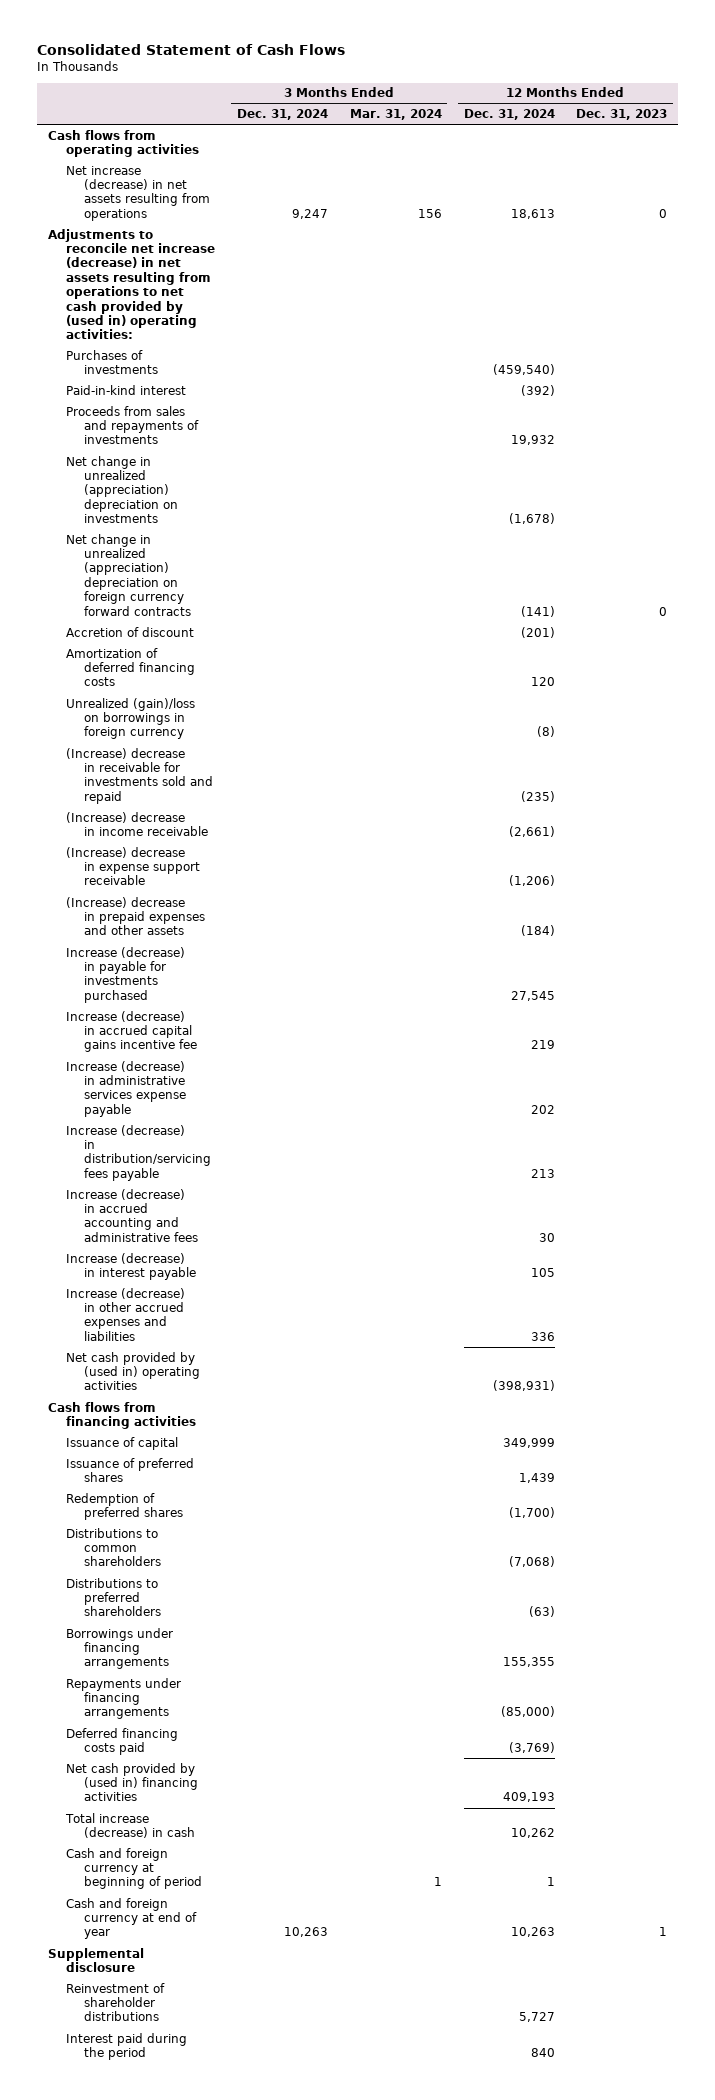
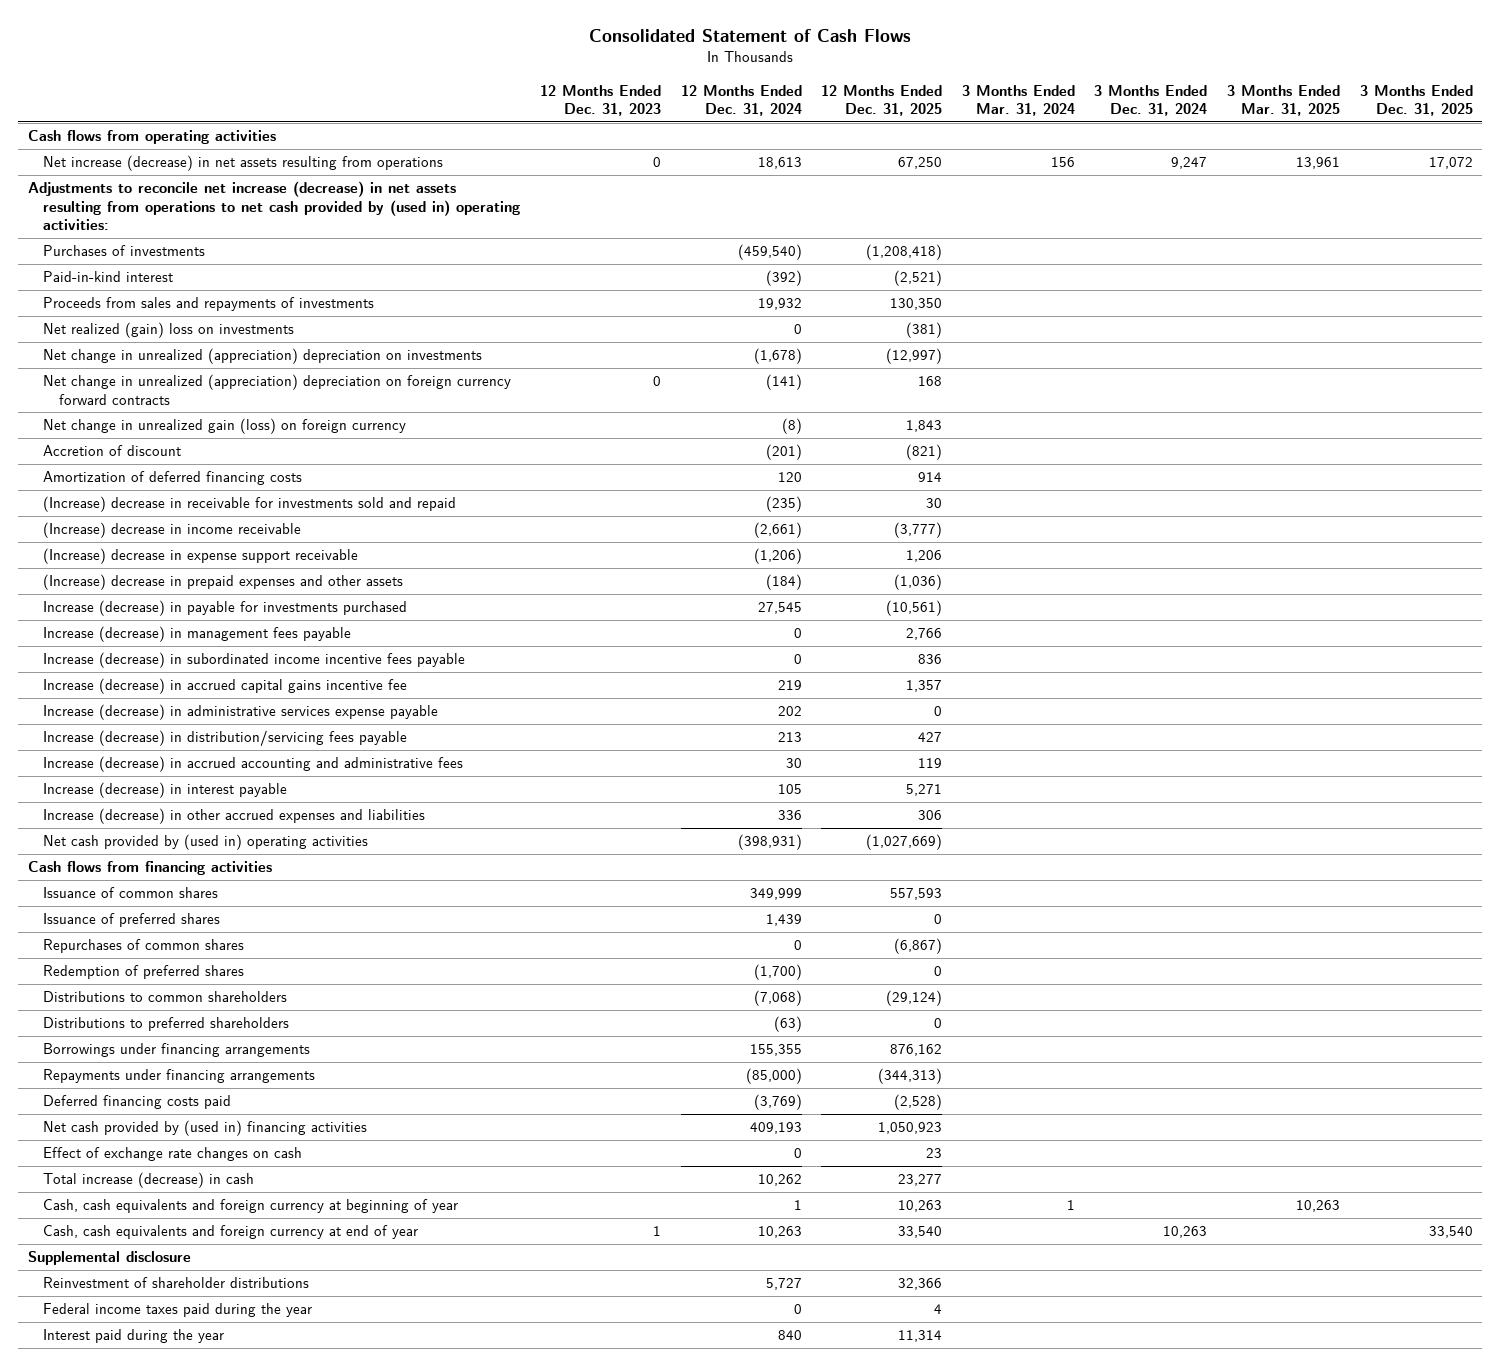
- | 3 Months Ended Dec. 31, 2024 | 3 Months Ended Mar. 31, 2024 | 12 Months Ended Dec. 31, 2024 | 12 Months Ended Dec. 31, 2023
+ | 12 Months Ended Dec. 31, 2023 | 12 Months Ended Dec. 31, 2024 | 12 Months Ended Dec. 31, 2025 | 3 Months Ended Mar. 31, 2024 | 3 Months Ended Dec. 31, 2024 | 3 Months Ended Mar. 31, 2025 | 3 Months Ended Dec. 31, 2025
+ Net realized (gain) loss on investments | | 0 | (381) | | | |
+ Net change in unrealized gain (loss) on foreign currency | | (8) | 1,843 | | | |
- Unrealized (gain)/loss on borrowings in foreign currency | | | (8) |
+ Increase (decrease) in management fees payable | | 0 | 2,766 | | | |
+ Increase (decrease) in subordinated income incentive fees payable | | 0 | 836 | | | |
- Issuance of capital | | | 349,999 |
+ Issuance of common shares | | 349,999 | 557,593 | | | |
+ Repurchases of common shares | | 0 | (6,867) | | | |
+ Effect of exchange rate changes on cash | | 0 | 23 | | | |
- Cash and foreign currency at beginning of period | | 1 | 1 |
- Cash and foreign currency at end of year | 10,263 | | 10,263 | 1
+ Cash, cash equivalents and foreign currency at beginning of year | | 1 | 10,263 | 1 | | 10,263 |
+ Cash, cash equivalents and foreign currency at end of year | 1 | 10,263 | 33,540 | | 10,263 | | 33,540
- Interest paid during the period | | | 840 |
+ Federal income taxes paid during the year | | 0 | 4 | | | |
+ Interest paid during the year | | 840 | 11,314 | | | |

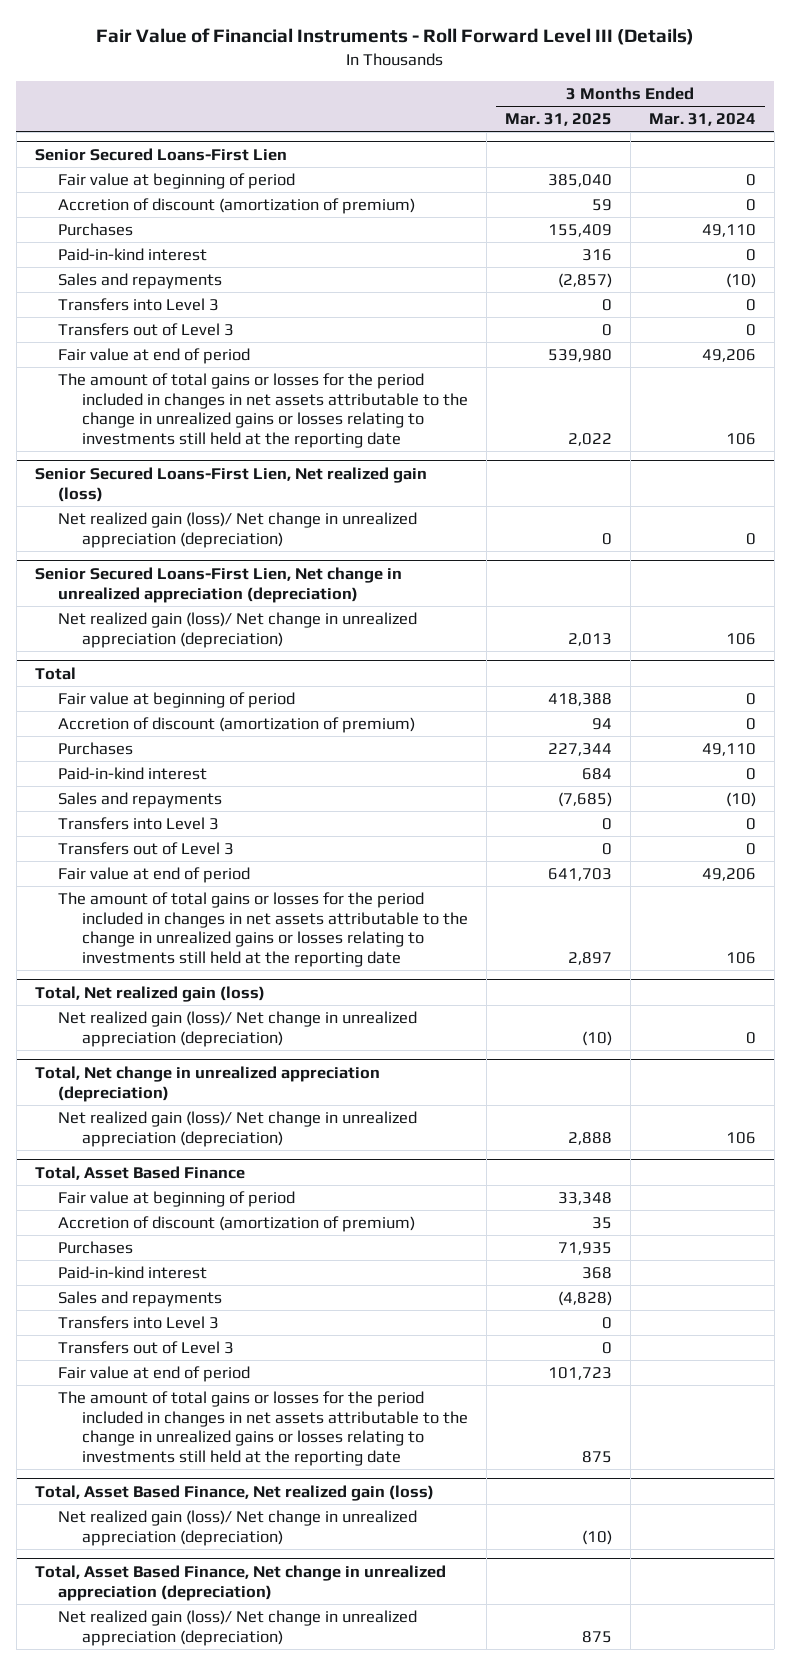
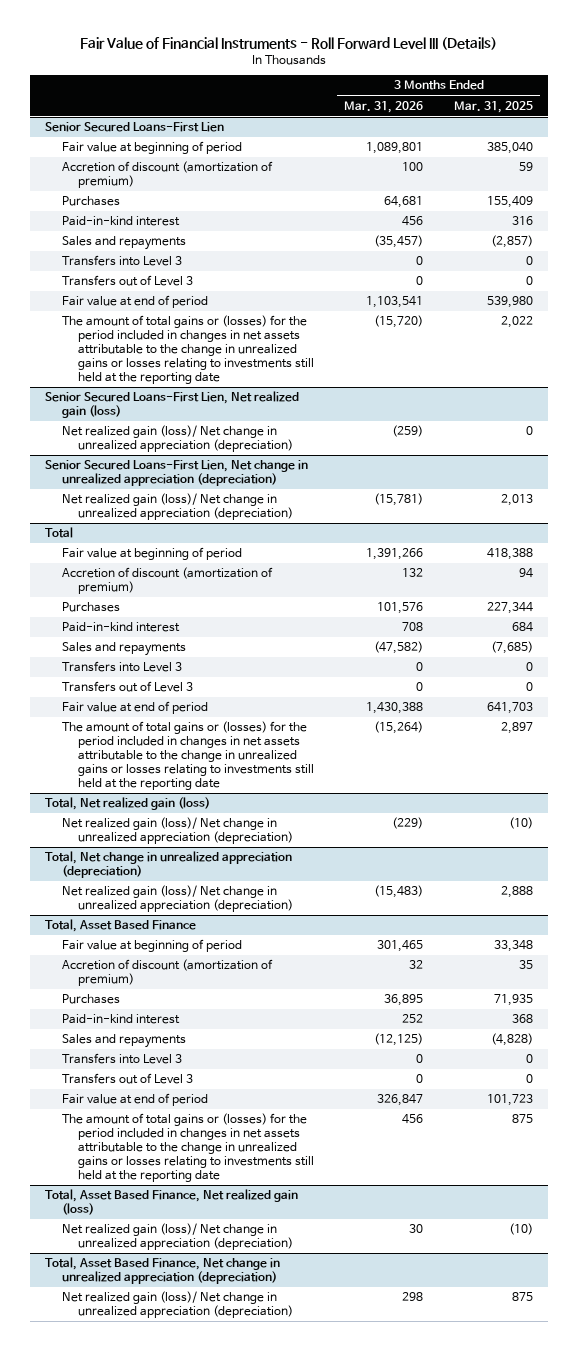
- | 3 Months Ended Mar. 31, 2025 | 3 Months Ended Mar. 31, 2024
+ | 3 Months Ended Mar. 31, 2026 | 3 Months Ended Mar. 31, 2025
@ Senior Secured Loans-First Lien
- The amount of total gains or losses for the period included in changes in net assets attributable to the change in unrealized gains or losses relating to investments still held at the reporting date | 2,022 | 106
+ The amount of total gains or (losses) for the period included in changes in net assets attributable to the change in unrealized gains or losses relating to investments still held at the reporting date | (15,720) | 2,022
@ Total
- The amount of total gains or losses for the period included in changes in net assets attributable to the change in unrealized gains or losses relating to investments still held at the reporting date | 2,897 | 106
+ The amount of total gains or (losses) for the period included in changes in net assets attributable to the change in unrealized gains or losses relating to investments still held at the reporting date | (15,264) | 2,897
@ Total, Asset Based Finance
- The amount of total gains or losses for the period included in changes in net assets attributable to the change in unrealized gains or losses relating to investments still held at the reporting date | 875 |
+ The amount of total gains or (losses) for the period included in changes in net assets attributable to the change in unrealized gains or losses relating to investments still held at the reporting date | 456 | 875

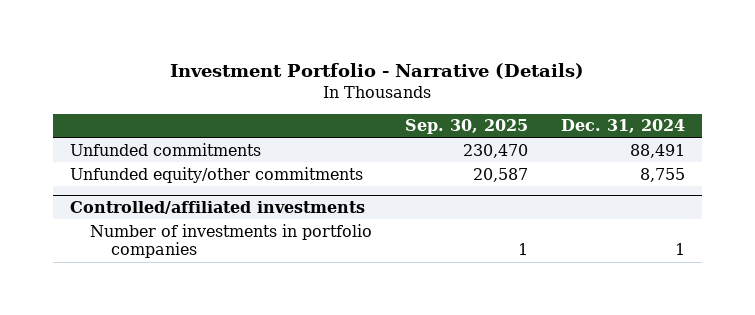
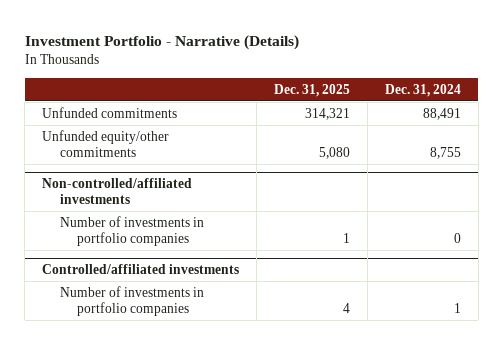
- | Sep. 30, 2025 | Dec. 31, 2024
+ | Dec. 31, 2025 | Dec. 31, 2024
+ Non-controlled/affiliated investments
+ Number of investments in portfolio companies | 1 | 0

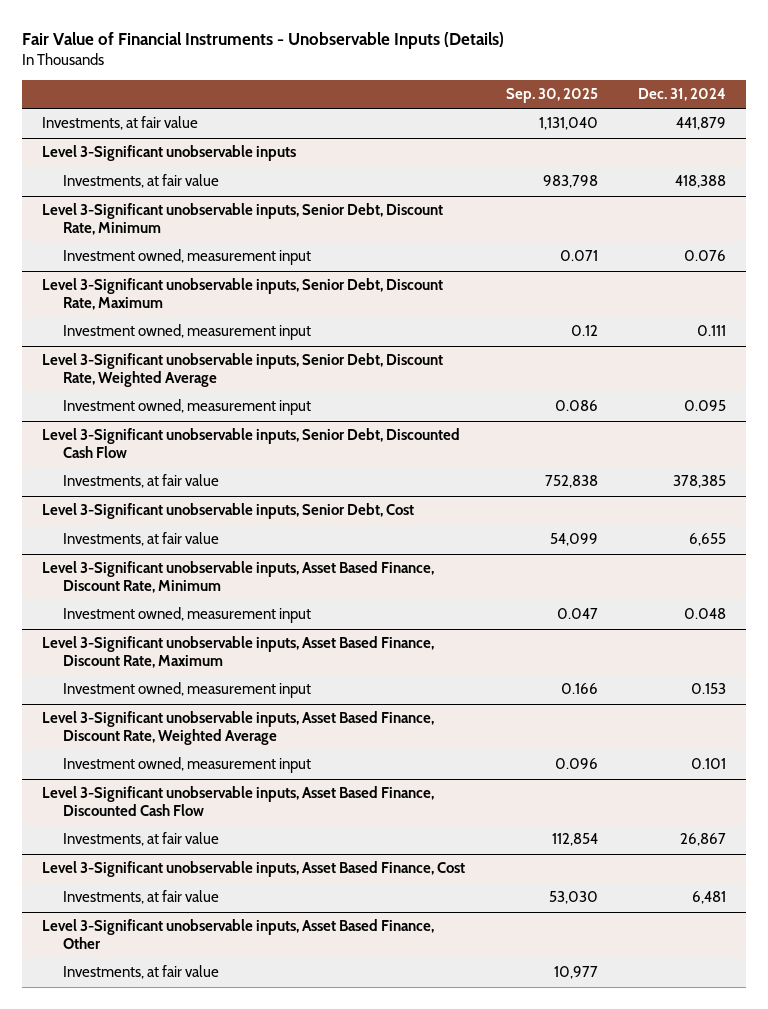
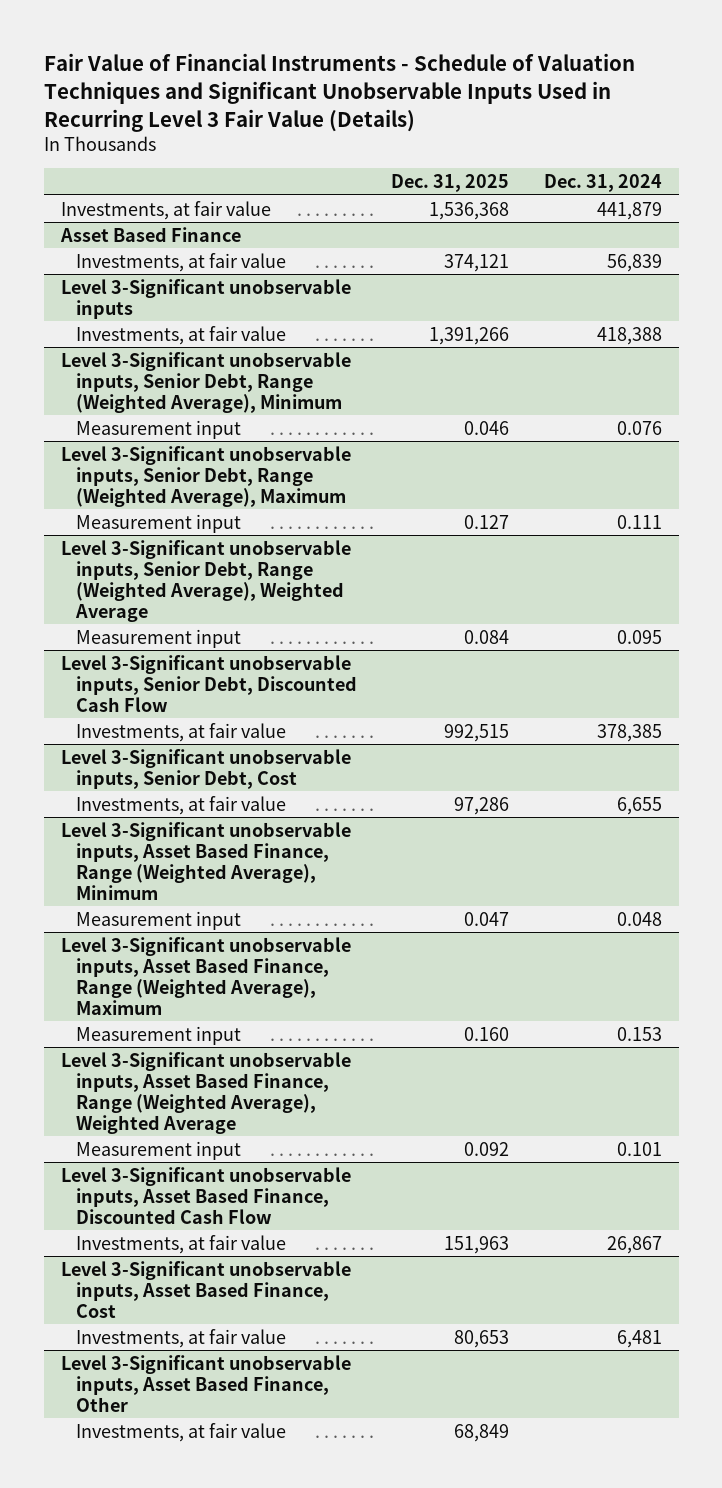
- Fair Value of Financial Instruments - Unobservable Inputs (Details)
+ Fair Value of Financial Instruments - Schedule of Valuation Techniques and Significant Unobservable Inputs Used in Recurring Level 3 Fair Value (Details)
- | Sep. 30, 2025 | Dec. 31, 2024
+ | Dec. 31, 2025 | Dec. 31, 2024
+ Asset Based Finance
+ Investments, at fair value | 374,121 | 56,839
- Level 3-Significant unobservable inputs, Senior Debt, Discount Rate, Minimum
- Investment owned, measurement input | 0.071 | 0.076
- Level 3-Significant unobservable inputs, Senior Debt, Discount Rate, Maximum
- Investment owned, measurement input | 0.12 | 0.111
- Level 3-Significant unobservable inputs, Senior Debt, Discount Rate, Weighted Average
- Investment owned, measurement input | 0.086 | 0.095
+ Level 3-Significant unobservable inputs, Senior Debt, Range (Weighted Average), Minimum
+ Measurement input | 0.046 | 0.076
+ Level 3-Significant unobservable inputs, Senior Debt, Range (Weighted Average), Maximum
+ Measurement input | 0.127 | 0.111
+ Level 3-Significant unobservable inputs, Senior Debt, Range (Weighted Average), Weighted Average
+ Measurement input | 0.084 | 0.095
- Level 3-Significant unobservable inputs, Asset Based Finance, Discount Rate, Minimum
- Investment owned, measurement input | 0.047 | 0.048
- Level 3-Significant unobservable inputs, Asset Based Finance, Discount Rate, Maximum
- Investment owned, measurement input | 0.166 | 0.153
- Level 3-Significant unobservable inputs, Asset Based Finance, Discount Rate, Weighted Average
- Investment owned, measurement input | 0.096 | 0.101
+ Level 3-Significant unobservable inputs, Asset Based Finance, Range (Weighted Average), Minimum
+ Measurement input | 0.047 | 0.048
+ Level 3-Significant unobservable inputs, Asset Based Finance, Range (Weighted Average), Maximum
+ Measurement input | 0.160 | 0.153
+ Level 3-Significant unobservable inputs, Asset Based Finance, Range (Weighted Average), Weighted Average
+ Measurement input | 0.092 | 0.101

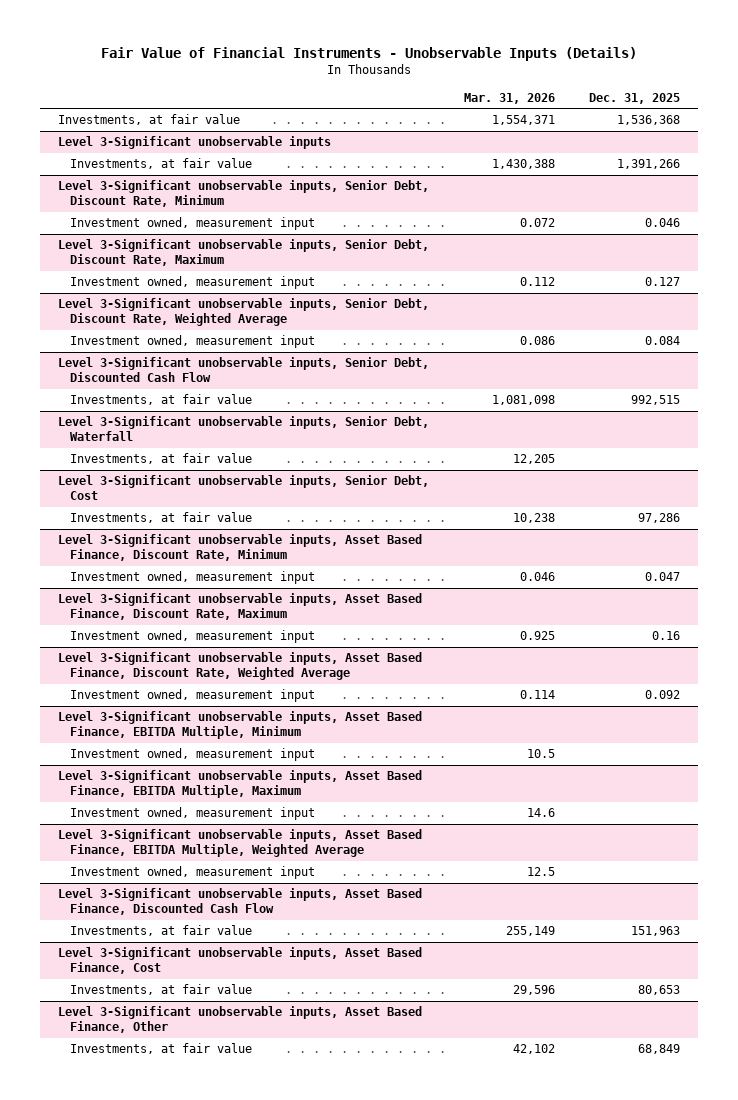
- Fair Value of Financial Instruments - Schedule of Valuation Techniques and Significant Unobservable Inputs Used in Recurring Level 3 Fair Value (Details)
+ Fair Value of Financial Instruments - Unobservable Inputs (Details)
- | Dec. 31, 2025 | Dec. 31, 2024
+ | Mar. 31, 2026 | Dec. 31, 2025
- Asset Based Finance
- Investments, at fair value | 374,121 | 56,839
- Level 3-Significant unobservable inputs, Senior Debt, Range (Weighted Average), Minimum
- Measurement input | 0.046 | 0.076
- Level 3-Significant unobservable inputs, Senior Debt, Range (Weighted Average), Maximum
- Measurement input | 0.127 | 0.111
- Level 3-Significant unobservable inputs, Senior Debt, Range (Weighted Average), Weighted Average
- Measurement input | 0.084 | 0.095
+ Level 3-Significant unobservable inputs, Senior Debt, Discount Rate, Minimum
+ Investment owned, measurement input | 0.072 | 0.046
+ Level 3-Significant unobservable inputs, Senior Debt, Discount Rate, Maximum
+ Investment owned, measurement input | 0.112 | 0.127
+ Level 3-Significant unobservable inputs, Senior Debt, Discount Rate, Weighted Average
+ Investment owned, measurement input | 0.086 | 0.084
+ Level 3-Significant unobservable inputs, Senior Debt, Waterfall
+ Investments, at fair value | 12,205 |
- Level 3-Significant unobservable inputs, Asset Based Finance, Range (Weighted Average), Minimum
- Measurement input | 0.047 | 0.048
- Level 3-Significant unobservable inputs, Asset Based Finance, Range (Weighted Average), Maximum
- Measurement input | 0.160 | 0.153
- Level 3-Significant unobservable inputs, Asset Based Finance, Range (Weighted Average), Weighted Average
- Measurement input | 0.092 | 0.101
+ Level 3-Significant unobservable inputs, Asset Based Finance, Discount Rate, Minimum
+ Investment owned, measurement input | 0.046 | 0.047
+ Level 3-Significant unobservable inputs, Asset Based Finance, Discount Rate, Maximum
+ Investment owned, measurement input | 0.925 | 0.16
+ Level 3-Significant unobservable inputs, Asset Based Finance, Discount Rate, Weighted Average
+ Investment owned, measurement input | 0.114 | 0.092
+ Level 3-Significant unobservable inputs, Asset Based Finance, EBITDA Multiple, Minimum
+ Investment owned, measurement input | 10.5 |
+ Level 3-Significant unobservable inputs, Asset Based Finance, EBITDA Multiple, Maximum
+ Investment owned, measurement input | 14.6 |
+ Level 3-Significant unobservable inputs, Asset Based Finance, EBITDA Multiple, Weighted Average
+ Investment owned, measurement input | 12.5 |

